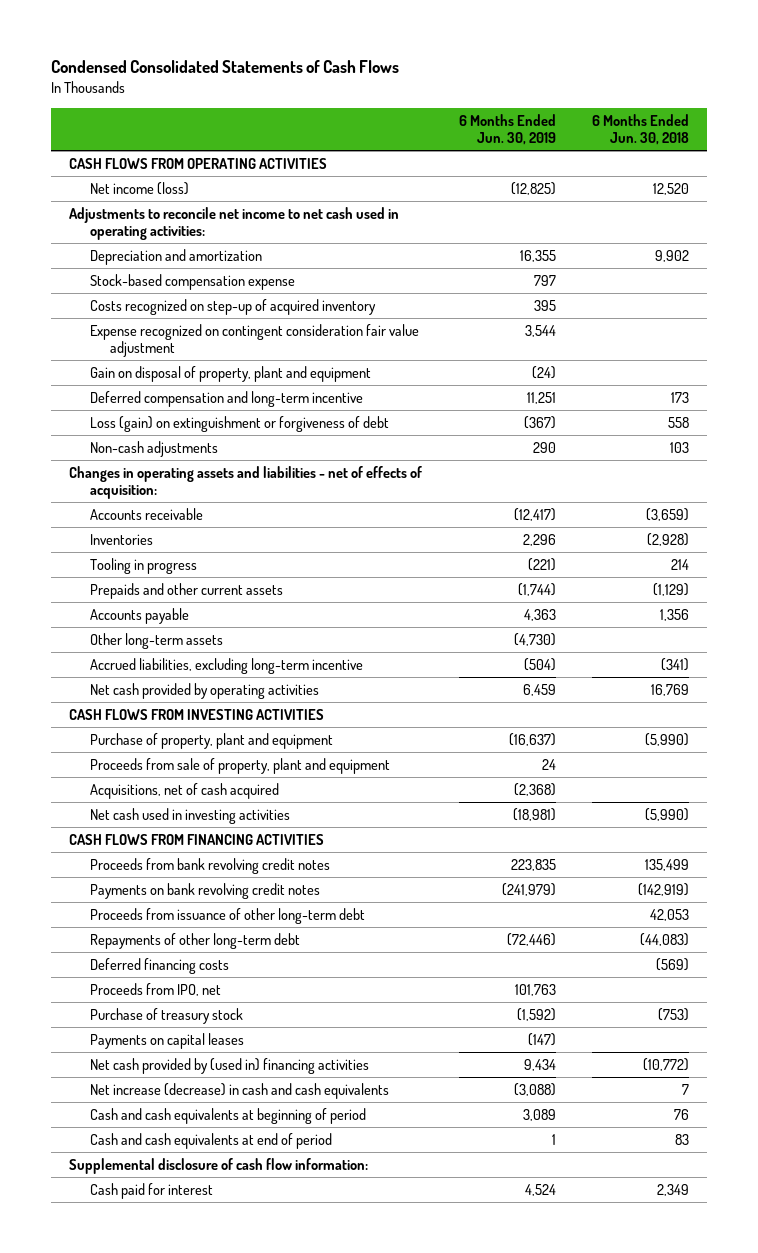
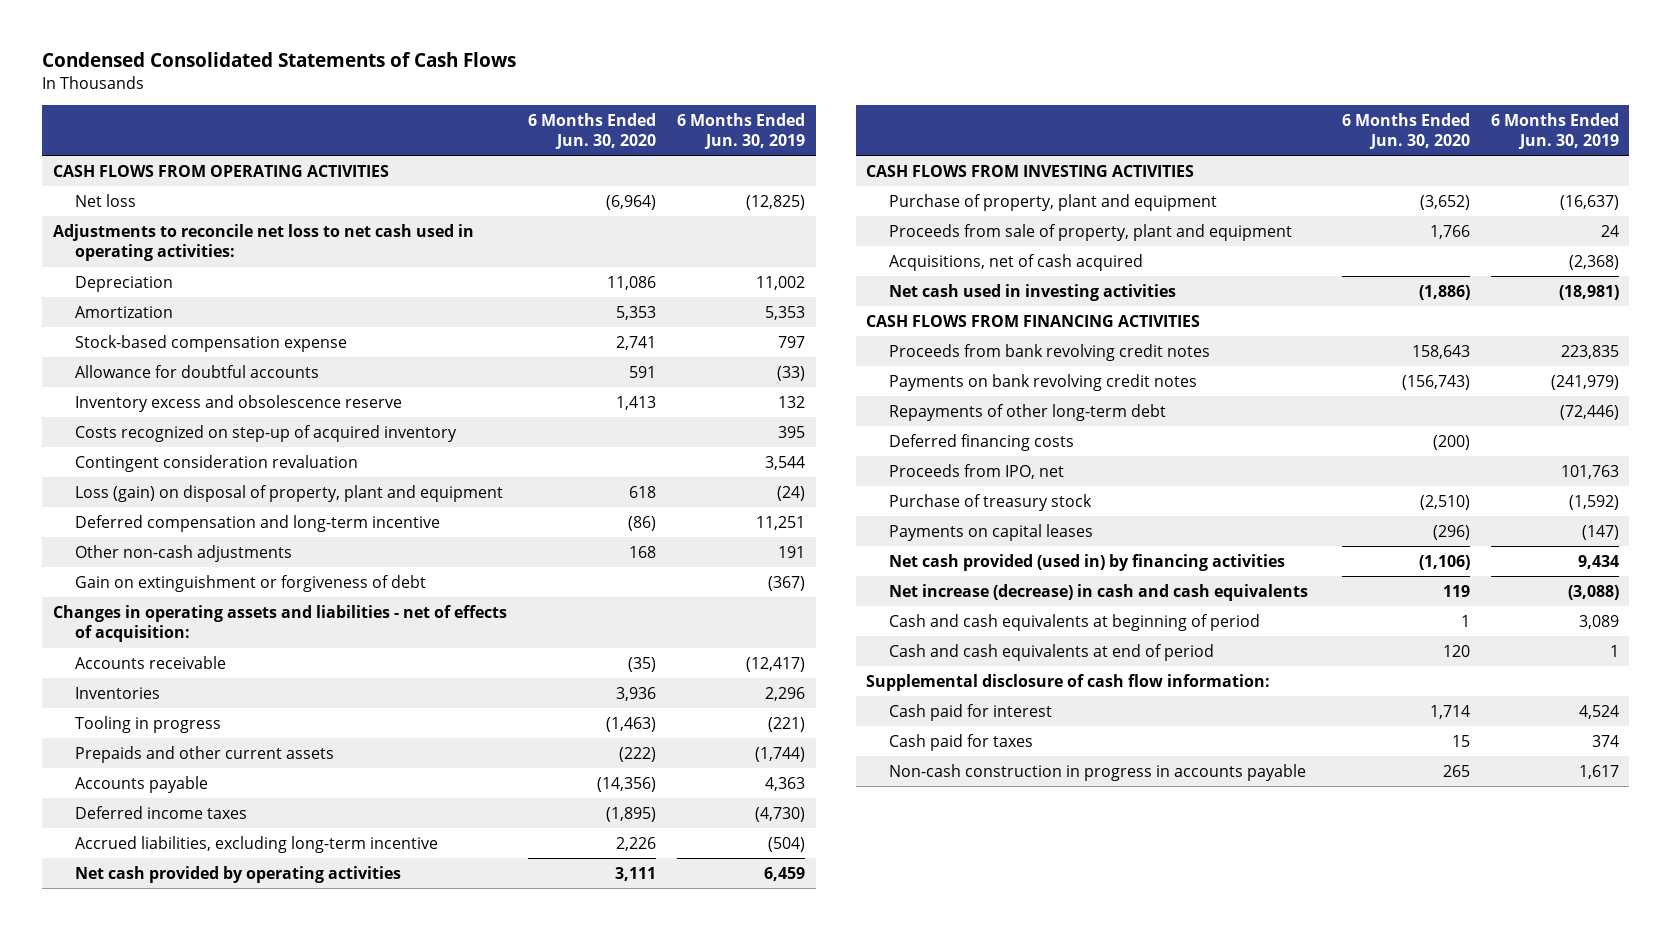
- | 6 Months Ended Jun. 30, 2019 | 6 Months Ended Jun. 30, 2018
+ | 6 Months Ended Jun. 30, 2020 | 6 Months Ended Jun. 30, 2019
- Net income (loss) | (12,825) | 12,520
- Adjustments to reconcile net income to net cash used in operating activities:
- Depreciation and amortization | 16,355 | 9,902
+ Net loss | (6,964) | (12,825)
+ Adjustments to reconcile net loss to net cash used in operating activities:
+ Depreciation | 11,086 | 11,002
+ Amortization | 5,353 | 5,353
+ Allowance for doubtful accounts | 591 | (33)
+ Inventory excess and obsolescence reserve | 1,413 | 132
- Expense recognized on contingent consideration fair value adjustment | 3,544 |
- Gain on disposal of property, plant and equipment | (24) |
+ Contingent consideration revaluation | | 3,544
+ Loss (gain) on disposal of property, plant and equipment | 618 | (24)
- Loss (gain) on extinguishment or forgiveness of debt | (367) | 558
- Non-cash adjustments | 290 | 103
+ Other non-cash adjustments | 168 | 191
+ Gain on extinguishment or forgiveness of debt | | (367)
- Other long-term assets | (4,730) |
+ Deferred income taxes | (1,895) | (4,730)
- Proceeds from issuance of other long-term debt | | 42,053
- Net cash provided by (used in) financing activities | 9,434 | (10,772)
+ Net cash provided (used in) by financing activities | (1,106) | 9,434
+ Cash paid for taxes | 15 | 374
+ Non-cash construction in progress in accounts payable | 265 | 1,617

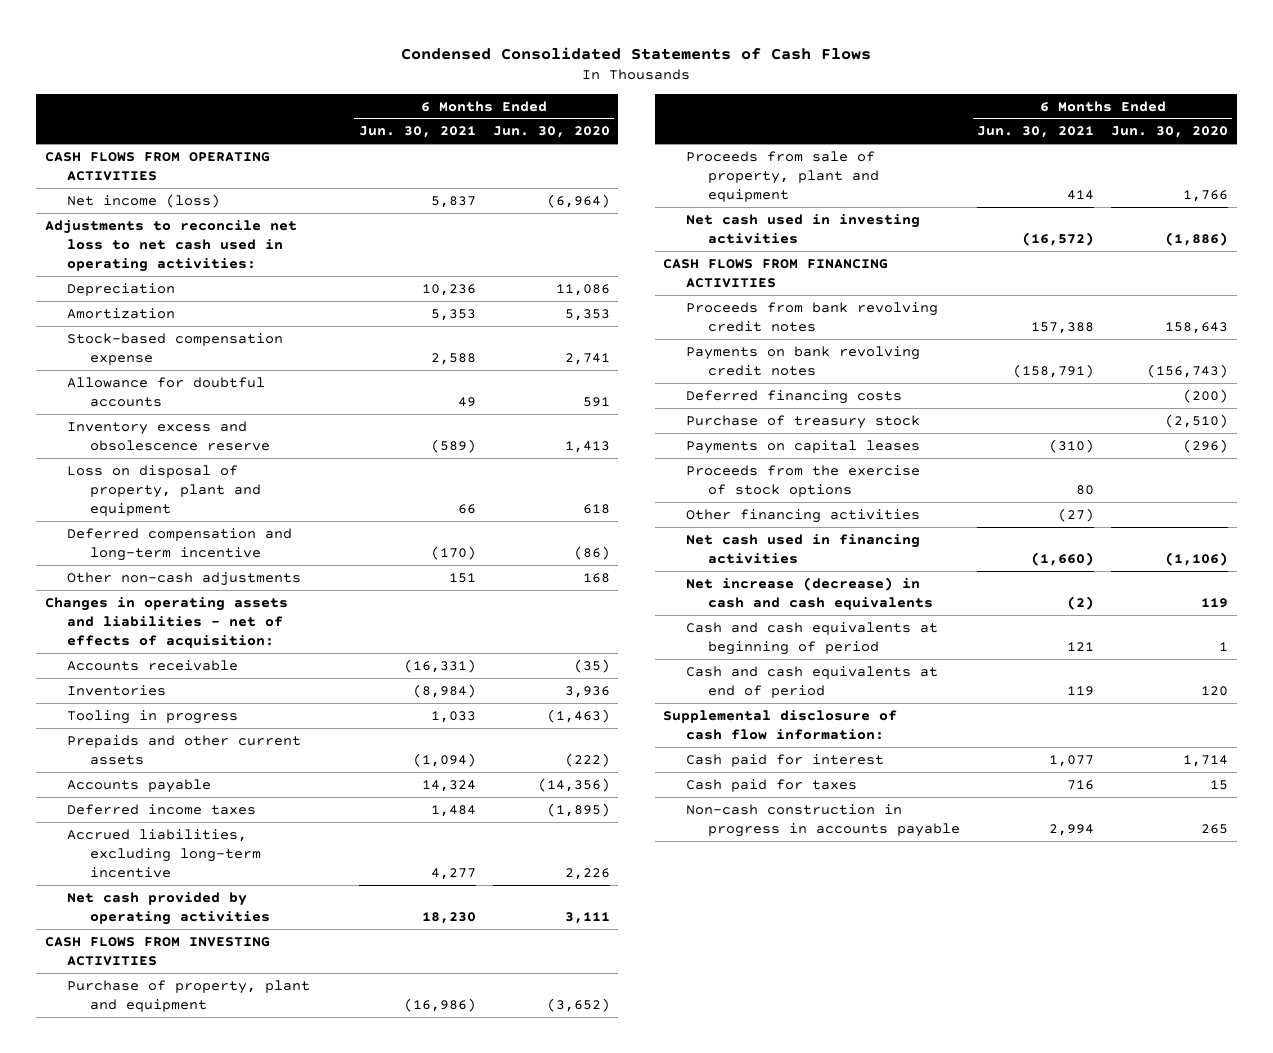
- | 6 Months Ended Jun. 30, 2020 | 6 Months Ended Jun. 30, 2019
+ | 6 Months Ended Jun. 30, 2021 | 6 Months Ended Jun. 30, 2020
- Net loss | (6,964) | (12,825)
+ Net income (loss) | 5,837 | (6,964)
- Costs recognized on step-up of acquired inventory | | 395
- Contingent consideration revaluation | | 3,544
- Loss (gain) on disposal of property, plant and equipment | 618 | (24)
+ Loss on disposal of property, plant and equipment | 66 | 618
- Gain on extinguishment or forgiveness of debt | | (367)
- Acquisitions, net of cash acquired | | (2,368)
- Repayments of other long-term debt | | (72,446)
- Proceeds from IPO, net | | 101,763
- Net cash provided (used in) by financing activities | (1,106) | 9,434
+ Proceeds from the exercise of stock options | 80 |
+ Other financing activities | (27) |
+ Net cash used in financing activities | (1,660) | (1,106)

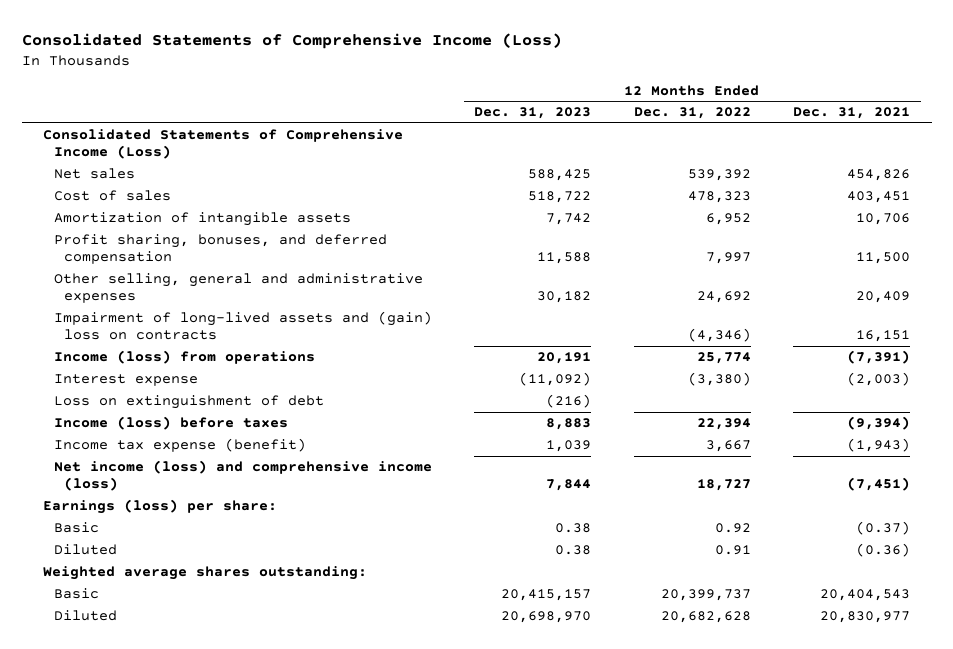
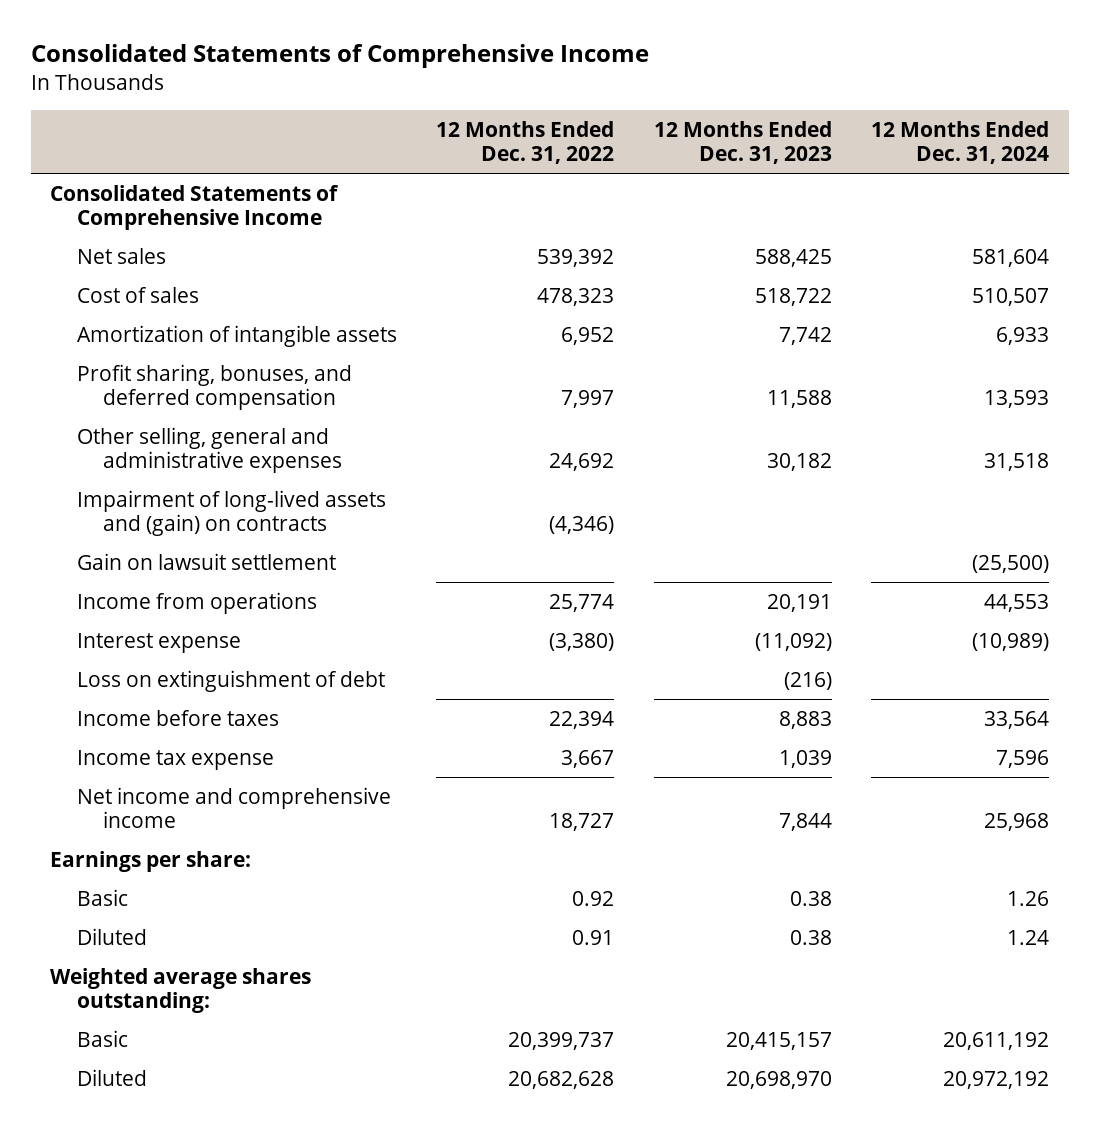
- Consolidated Statements of Comprehensive Income (Loss)
+ Consolidated Statements of Comprehensive Income
- | 12 Months Ended Dec. 31, 2023 | 12 Months Ended Dec. 31, 2022 | 12 Months Ended Dec. 31, 2021
+ | 12 Months Ended Dec. 31, 2022 | 12 Months Ended Dec. 31, 2023 | 12 Months Ended Dec. 31, 2024
- Consolidated Statements of Comprehensive Income (Loss)
+ Consolidated Statements of Comprehensive Income
- Impairment of long-lived assets and (gain) loss on contracts | | (4,346) | 16,151
- Income (loss) from operations | 20,191 | 25,774 | (7,391)
+ Impairment of long-lived assets and (gain) on contracts | (4,346) | |
+ Gain on lawsuit settlement | | | (25,500)
+ Income from operations | 25,774 | 20,191 | 44,553
- Income (loss) before taxes | 8,883 | 22,394 | (9,394)
- Income tax expense (benefit) | 1,039 | 3,667 | (1,943)
- Net income (loss) and comprehensive income (loss) | 7,844 | 18,727 | (7,451)
- Earnings (loss) per share:
+ Income before taxes | 22,394 | 8,883 | 33,564
+ Income tax expense | 3,667 | 1,039 | 7,596
+ Net income and comprehensive income | 18,727 | 7,844 | 25,968
+ Earnings per share:

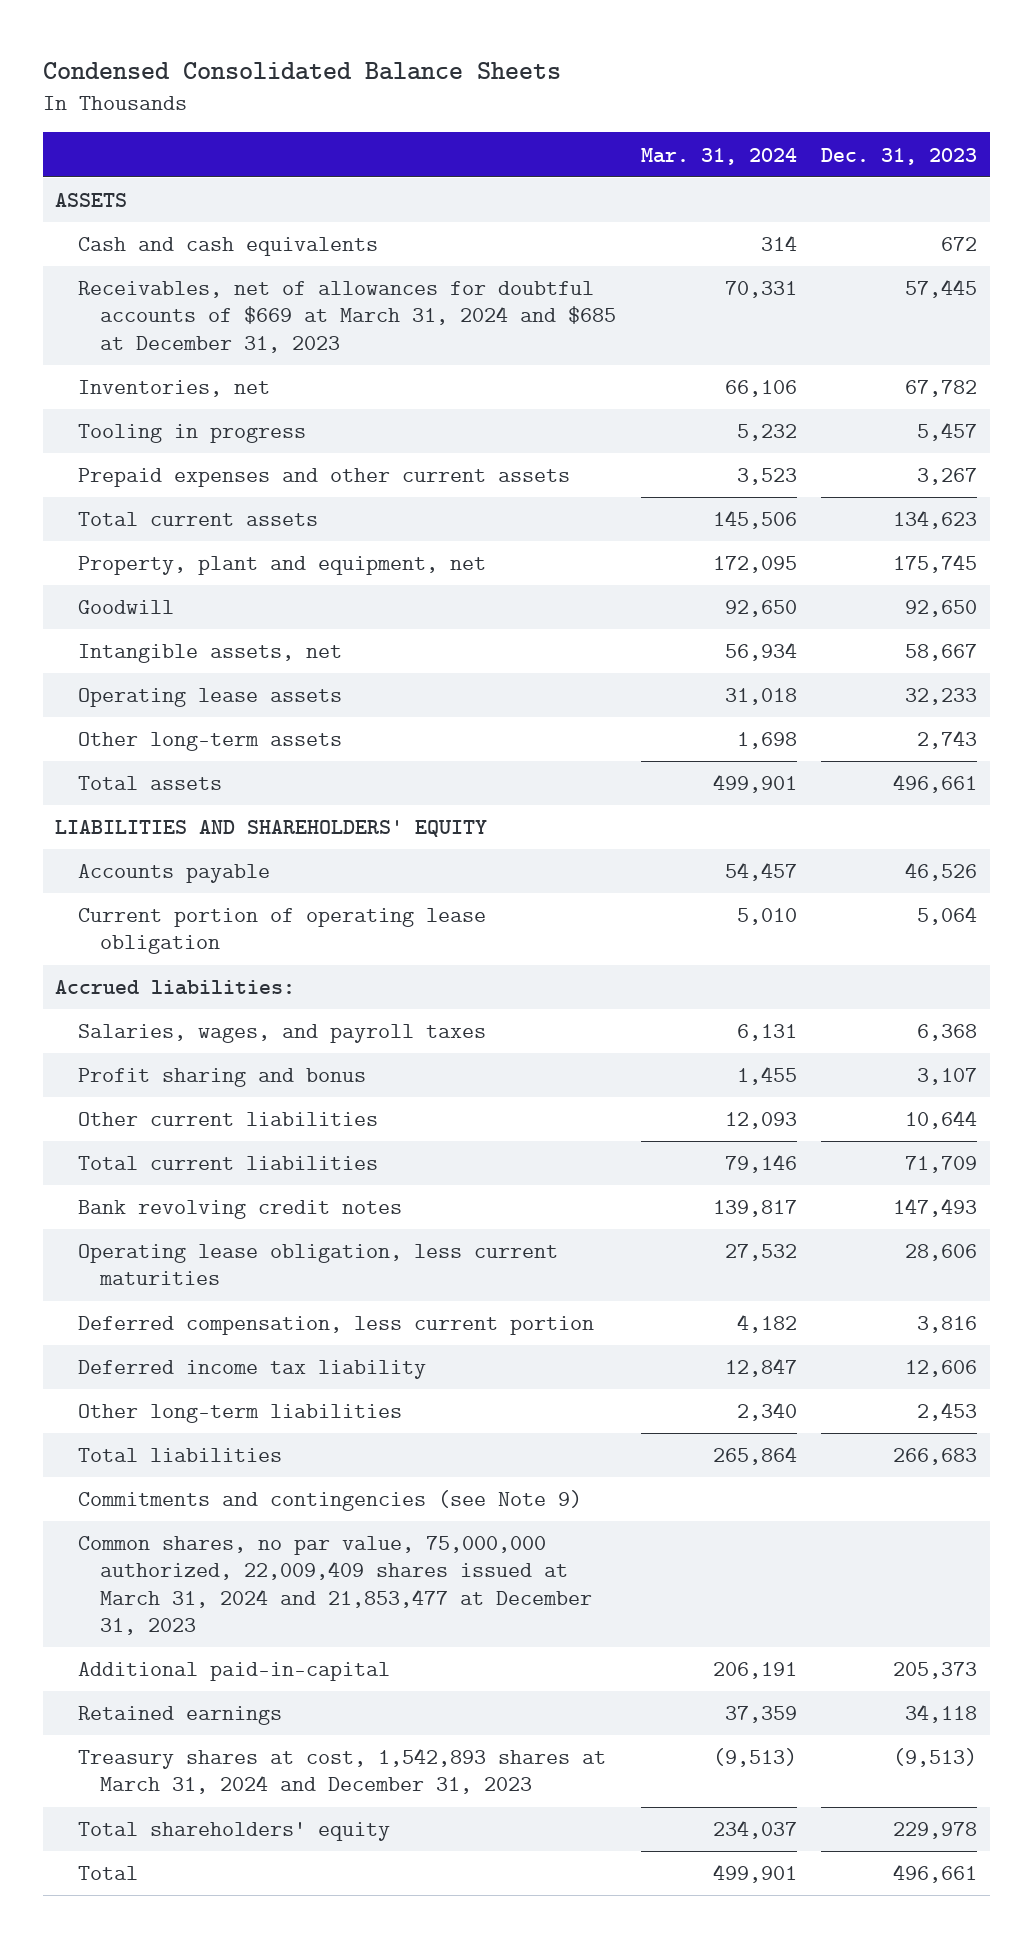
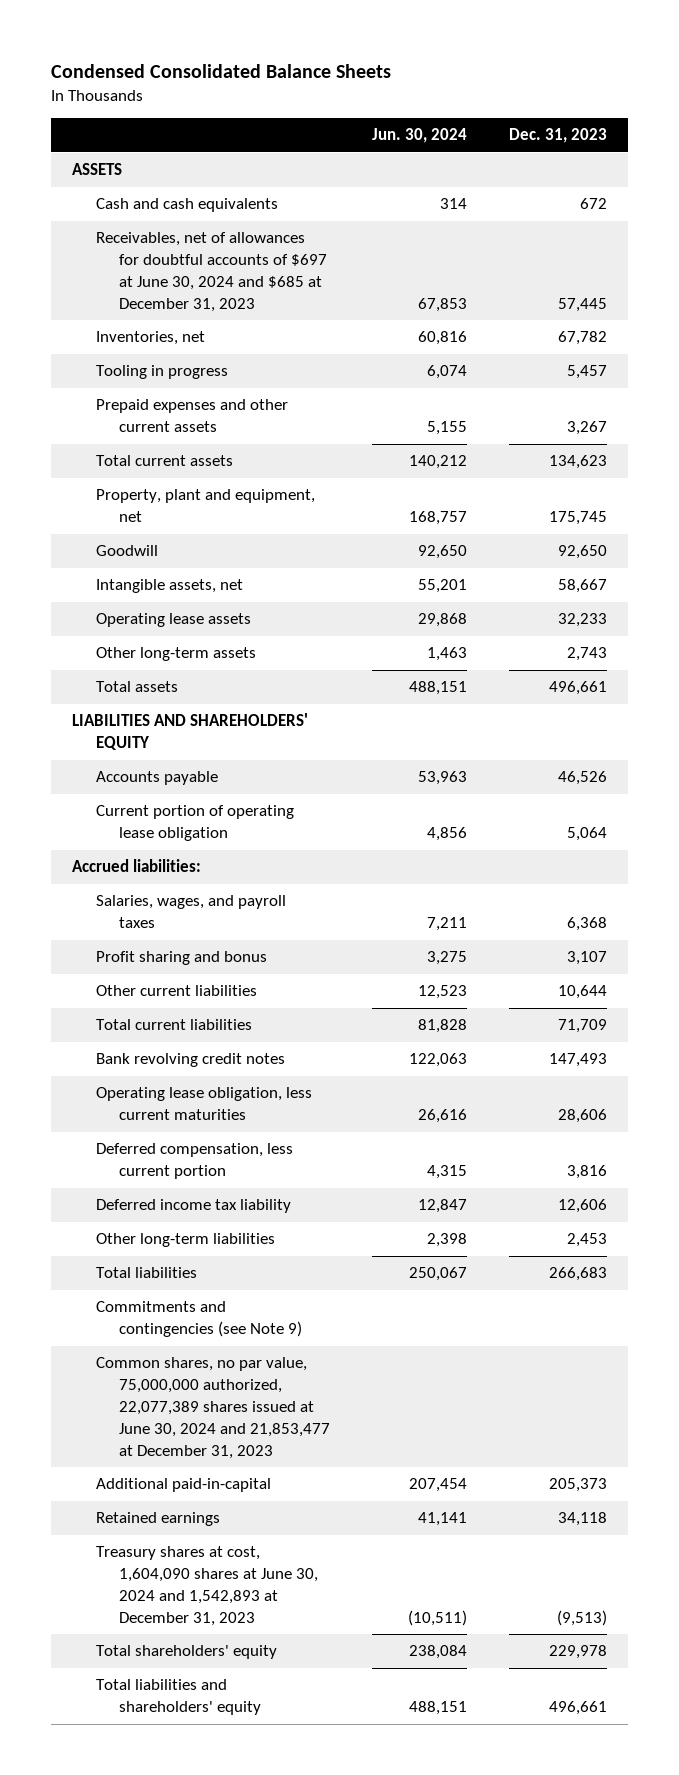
- | Mar. 31, 2024 | Dec. 31, 2023
+ | Jun. 30, 2024 | Dec. 31, 2023
- Receivables, net of allowances for doubtful accounts of $669 at March 31, 2024 and $685 at December 31, 2023 | 70,331 | 57,445
+ Receivables, net of allowances for doubtful accounts of $697 at June 30, 2024 and $685 at December 31, 2023 | 67,853 | 57,445
- Common shares, no par value, 75,000,000 authorized, 22,009,409 shares issued at March 31, 2024 and 21,853,477 at December 31, 2023
+ Common shares, no par value, 75,000,000 authorized, 22,077,389 shares issued at June 30, 2024 and 21,853,477 at December 31, 2023
- Treasury shares at cost, 1,542,893 shares at March 31, 2024 and December 31, 2023 | (9,513) | (9,513)
+ Treasury shares at cost, 1,604,090 shares at June 30, 2024 and 1,542,893 at December 31, 2023 | (10,511) | (9,513)
- Total | 499,901 | 496,661
+ Total liabilities and shareholders' equity | 488,151 | 496,661

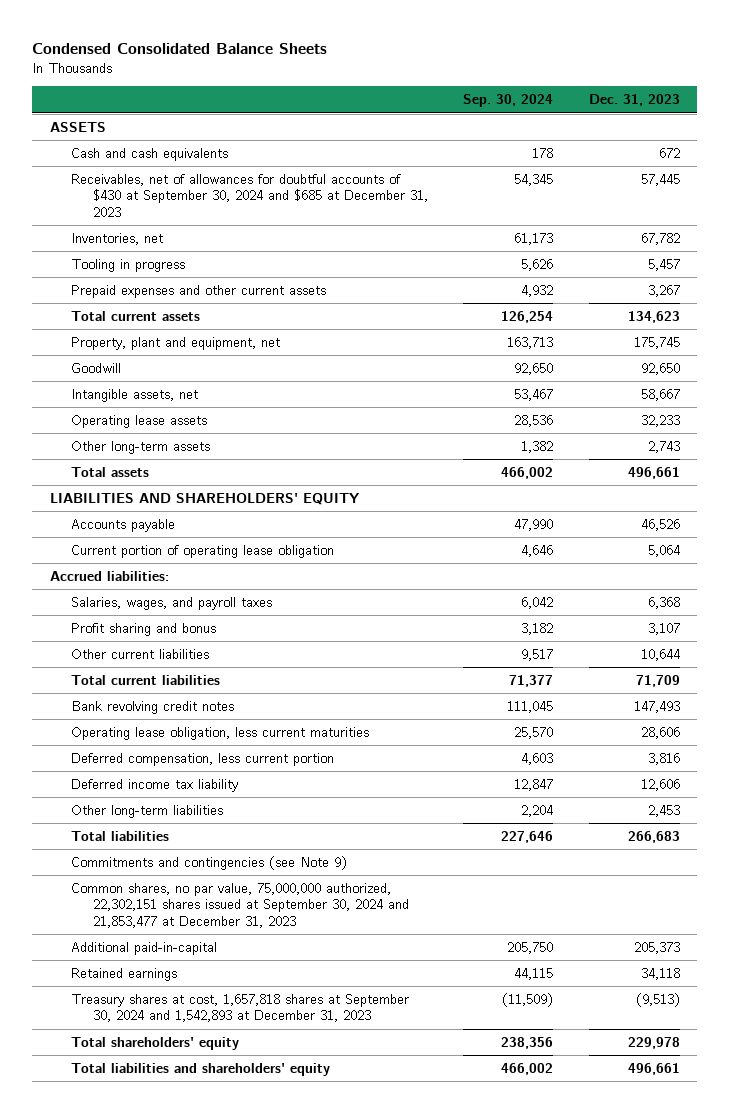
- | Jun. 30, 2024 | Dec. 31, 2023
+ | Sep. 30, 2024 | Dec. 31, 2023
- Receivables, net of allowances for doubtful accounts of $697 at June 30, 2024 and $685 at December 31, 2023 | 67,853 | 57,445
+ Receivables, net of allowances for doubtful accounts of $430 at September 30, 2024 and $685 at December 31, 2023 | 54,345 | 57,445
- Common shares, no par value, 75,000,000 authorized, 22,077,389 shares issued at June 30, 2024 and 21,853,477 at December 31, 2023
+ Common shares, no par value, 75,000,000 authorized, 22,302,151 shares issued at September 30, 2024 and 21,853,477 at December 31, 2023
- Treasury shares at cost, 1,604,090 shares at June 30, 2024 and 1,542,893 at December 31, 2023 | (10,511) | (9,513)
+ Treasury shares at cost, 1,657,818 shares at September 30, 2024 and 1,542,893 at December 31, 2023 | (11,509) | (9,513)

